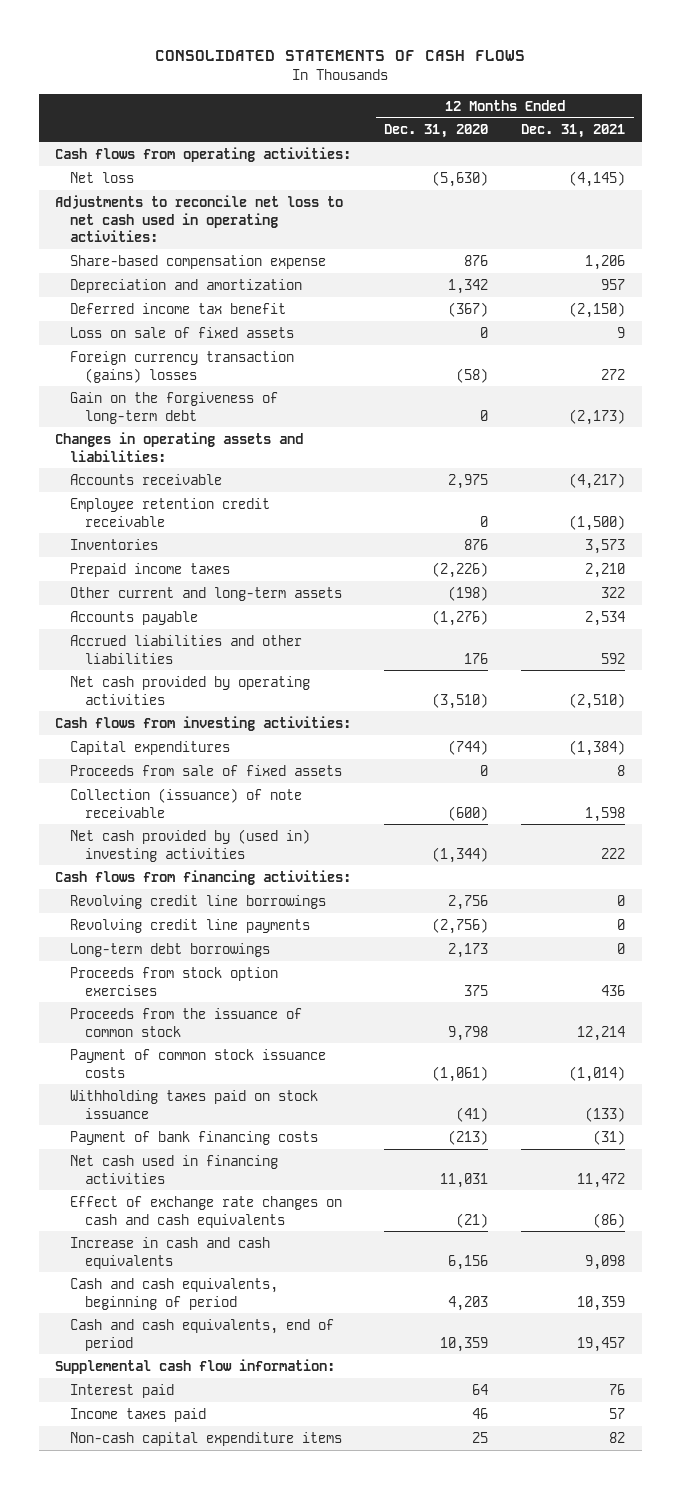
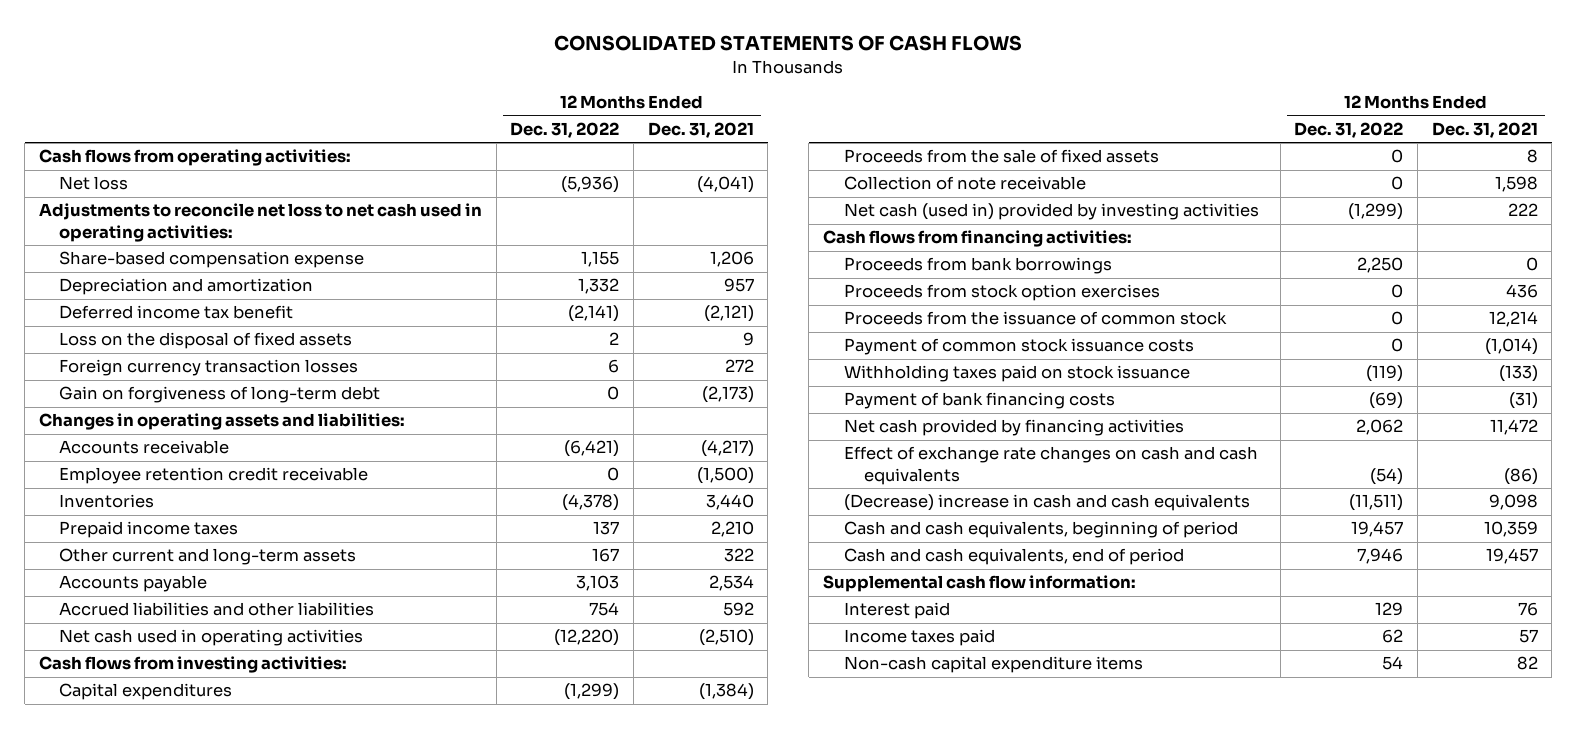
- | 12 Months Ended Dec. 31, 2020 | 12 Months Ended Dec. 31, 2021
+ | 12 Months Ended Dec. 31, 2022 | 12 Months Ended Dec. 31, 2021
- Net loss | (5,630) | (4,145)
+ Net loss | (5,936) | (4,041)
- Deferred income tax benefit | (367) | (2,150)
- Loss on sale of fixed assets | 0 | 9
- Foreign currency transaction (gains) losses | (58) | 272
- Gain on the forgiveness of long-term debt | 0 | (2,173)
+ Deferred income tax benefit | (2,141) | (2,121)
+ Loss on the disposal of fixed assets | 2 | 9
+ Foreign currency transaction losses | 6 | 272
+ Gain on forgiveness of long-term debt | 0 | (2,173)
- Inventories | 876 | 3,573
+ Inventories | (4,378) | 3,440
- Net cash provided by operating activities | (3,510) | (2,510)
+ Net cash used in operating activities | (12,220) | (2,510)
- Proceeds from sale of fixed assets | 0 | 8
- Collection (issuance) of note receivable | (600) | 1,598
- Net cash provided by (used in) investing activities | (1,344) | 222
+ Proceeds from the sale of fixed assets | 0 | 8
+ Collection of note receivable | 0 | 1,598
+ Net cash (used in) provided by investing activities | (1,299) | 222
- Revolving credit line borrowings | 2,756 | 0
- Revolving credit line payments | (2,756) | 0
- Long-term debt borrowings | 2,173 | 0
+ Proceeds from bank borrowings | 2,250 | 0
- Net cash used in financing activities | 11,031 | 11,472
+ Net cash provided by financing activities | 2,062 | 11,472
- Increase in cash and cash equivalents | 6,156 | 9,098
+ (Decrease) increase in cash and cash equivalents | (11,511) | 9,098

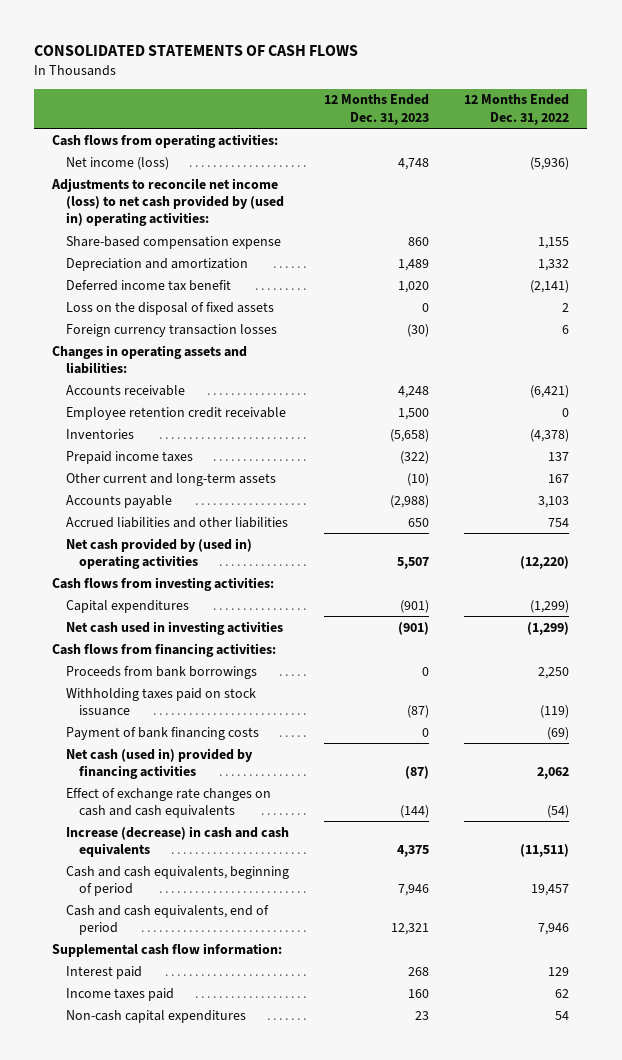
- | 12 Months Ended Dec. 31, 2022 | 12 Months Ended Dec. 31, 2021
+ | 12 Months Ended Dec. 31, 2023 | 12 Months Ended Dec. 31, 2022
- Net loss | (5,936) | (4,041)
- Adjustments to reconcile net loss to net cash used in operating activities:
+ Net income (loss) | 4,748 | (5,936)
+ Adjustments to reconcile net income (loss) to net cash provided by (used in) operating activities:
- Gain on forgiveness of long-term debt | 0 | (2,173)
- Net cash used in operating activities | (12,220) | (2,510)
+ Net cash provided by (used in) operating activities | 5,507 | (12,220)
- Proceeds from the sale of fixed assets | 0 | 8
- Collection of note receivable | 0 | 1,598
- Net cash (used in) provided by investing activities | (1,299) | 222
+ Net cash used in investing activities | (901) | (1,299)
- Proceeds from stock option exercises | 0 | 436
- Proceeds from the issuance of common stock | 0 | 12,214
- Payment of common stock issuance costs | 0 | (1,014)
- Net cash provided by financing activities | 2,062 | 11,472
+ Net cash (used in) provided by financing activities | (87) | 2,062
- (Decrease) increase in cash and cash equivalents | (11,511) | 9,098
+ Increase (decrease) in cash and cash equivalents | 4,375 | (11,511)
- Non-cash capital expenditure items | 54 | 82
+ Non-cash capital expenditures | 23 | 54

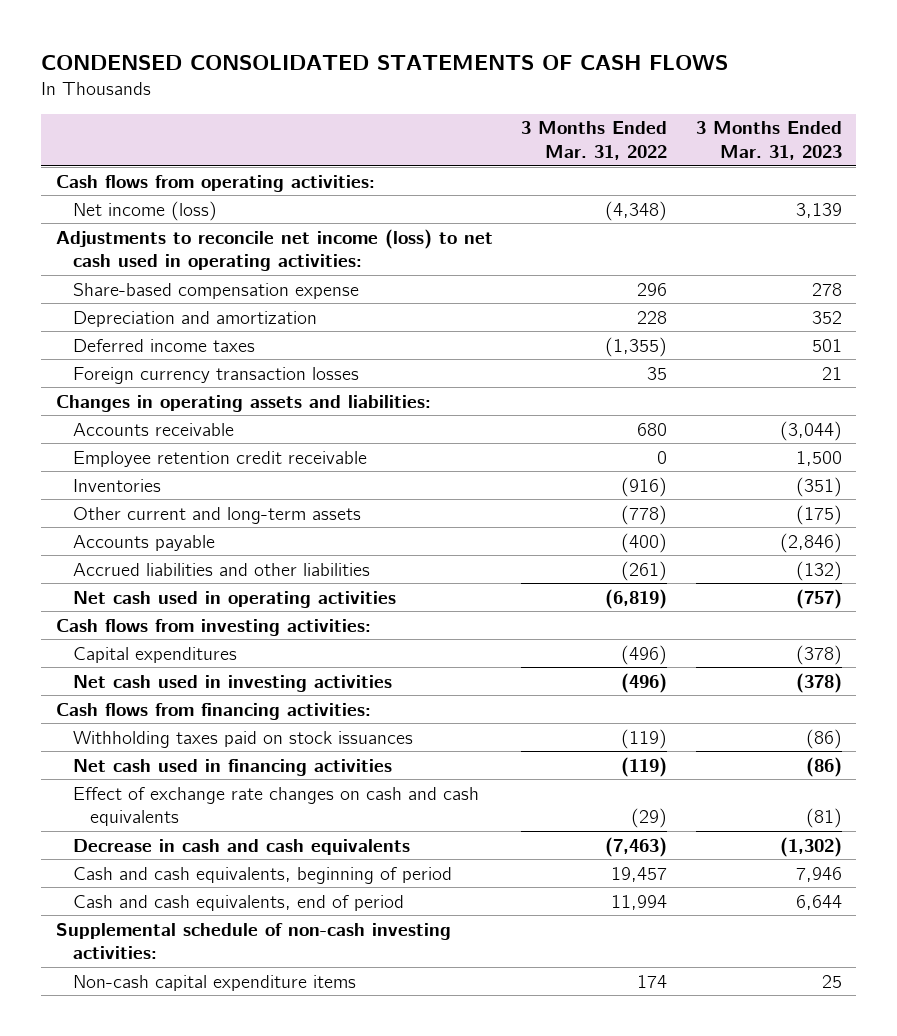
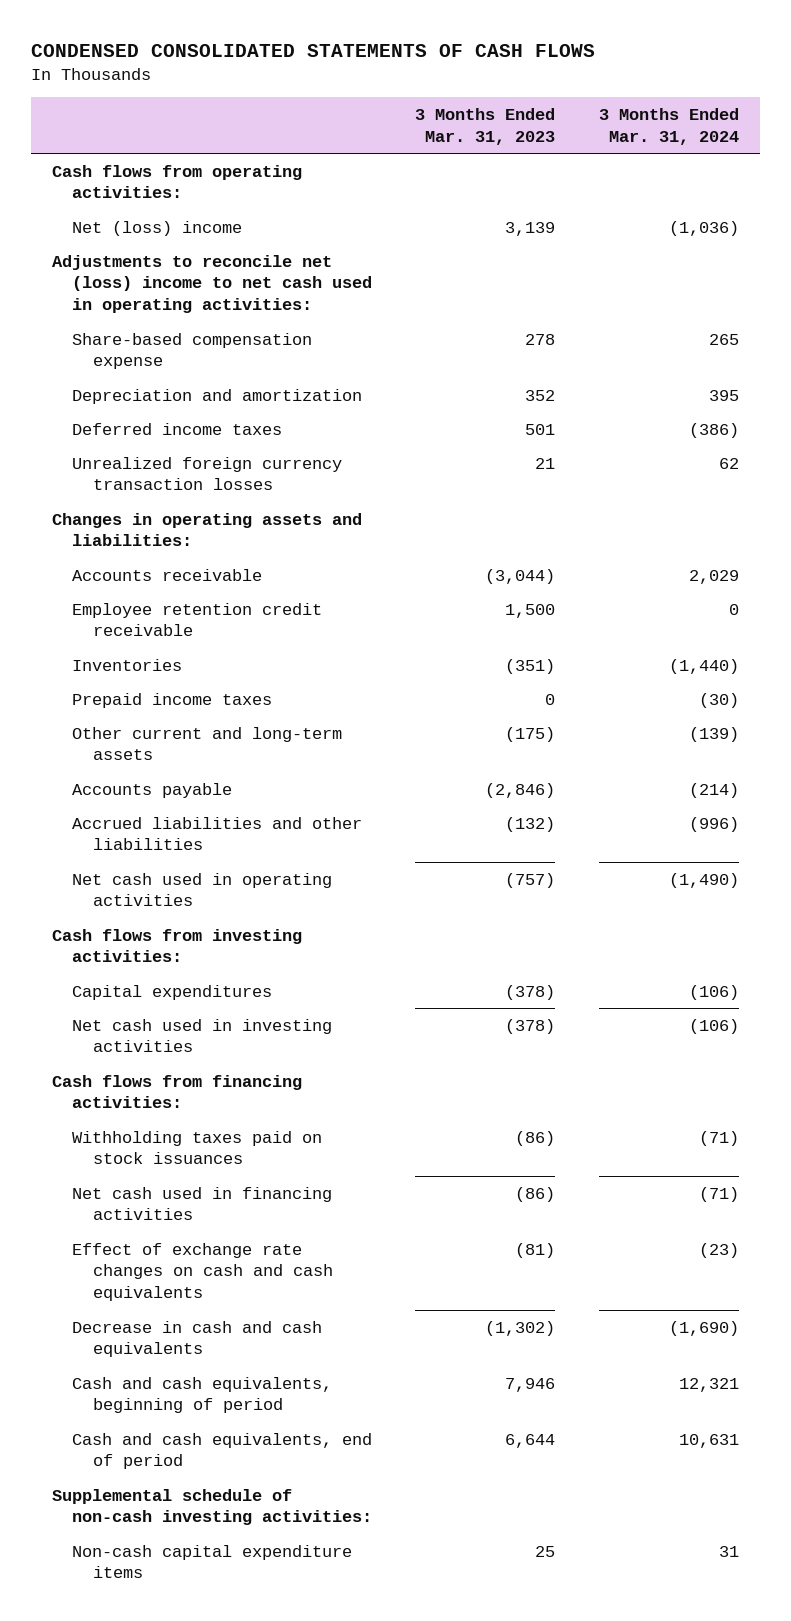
- | 3 Months Ended Mar. 31, 2022 | 3 Months Ended Mar. 31, 2023
+ | 3 Months Ended Mar. 31, 2023 | 3 Months Ended Mar. 31, 2024
- Net income (loss) | (4,348) | 3,139
- Adjustments to reconcile net income (loss) to net cash used in operating activities:
+ Net (loss) income | 3,139 | (1,036)
+ Adjustments to reconcile net (loss) income to net cash used in operating activities:
- Foreign currency transaction losses | 35 | 21
+ Unrealized foreign currency transaction losses | 21 | 62
+ Prepaid income taxes | 0 | (30)

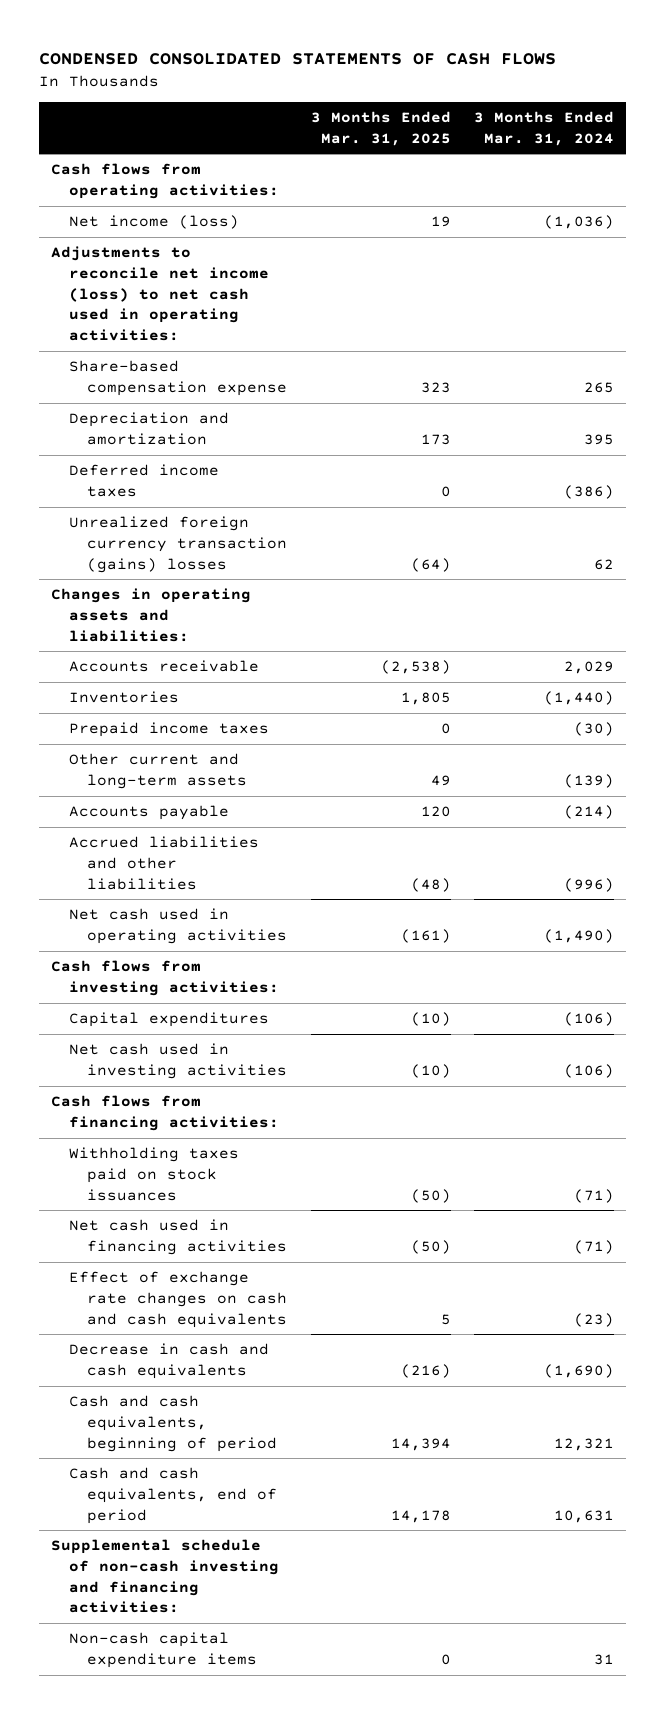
- | 3 Months Ended Mar. 31, 2023 | 3 Months Ended Mar. 31, 2024
+ | 3 Months Ended Mar. 31, 2025 | 3 Months Ended Mar. 31, 2024
- Net (loss) income | 3,139 | (1,036)
- Adjustments to reconcile net (loss) income to net cash used in operating activities:
+ Net income (loss) | 19 | (1,036)
+ Adjustments to reconcile net income (loss) to net cash used in operating activities:
- Unrealized foreign currency transaction losses | 21 | 62
+ Unrealized foreign currency transaction (gains) losses | (64) | 62
- Employee retention credit receivable | 1,500 | 0
- Supplemental schedule of non-cash investing activities:
+ Supplemental schedule of non-cash investing and financing activities:

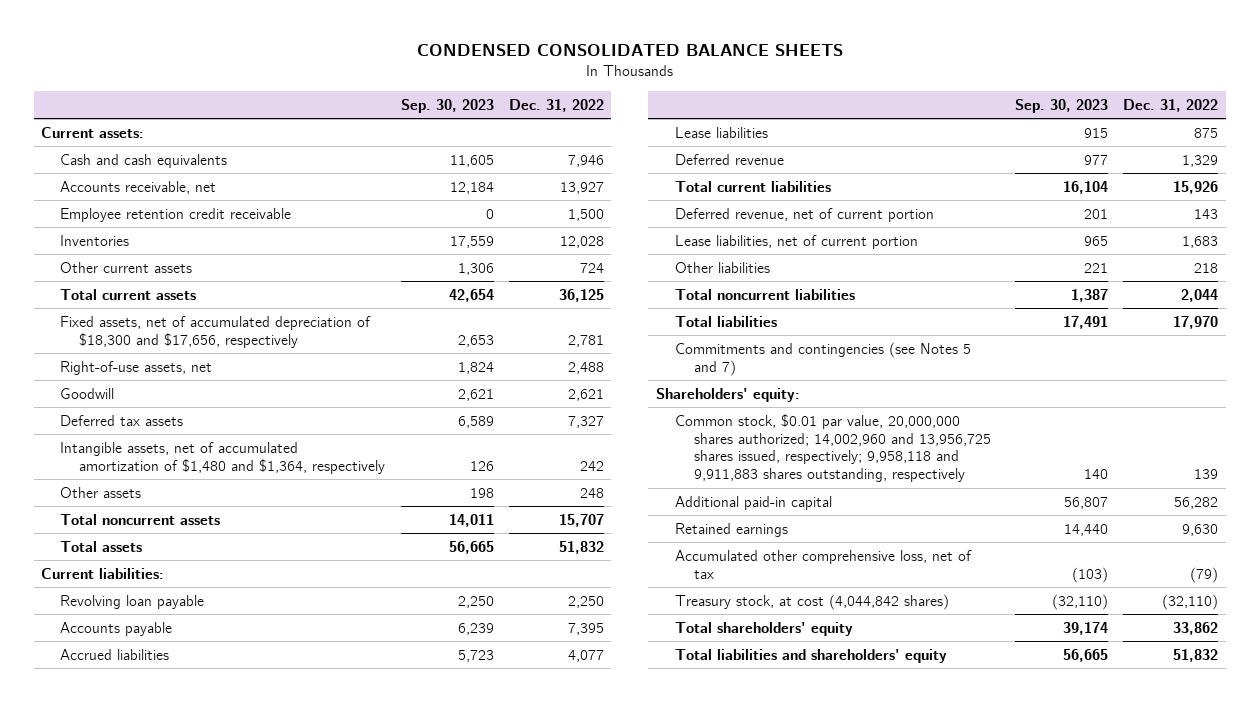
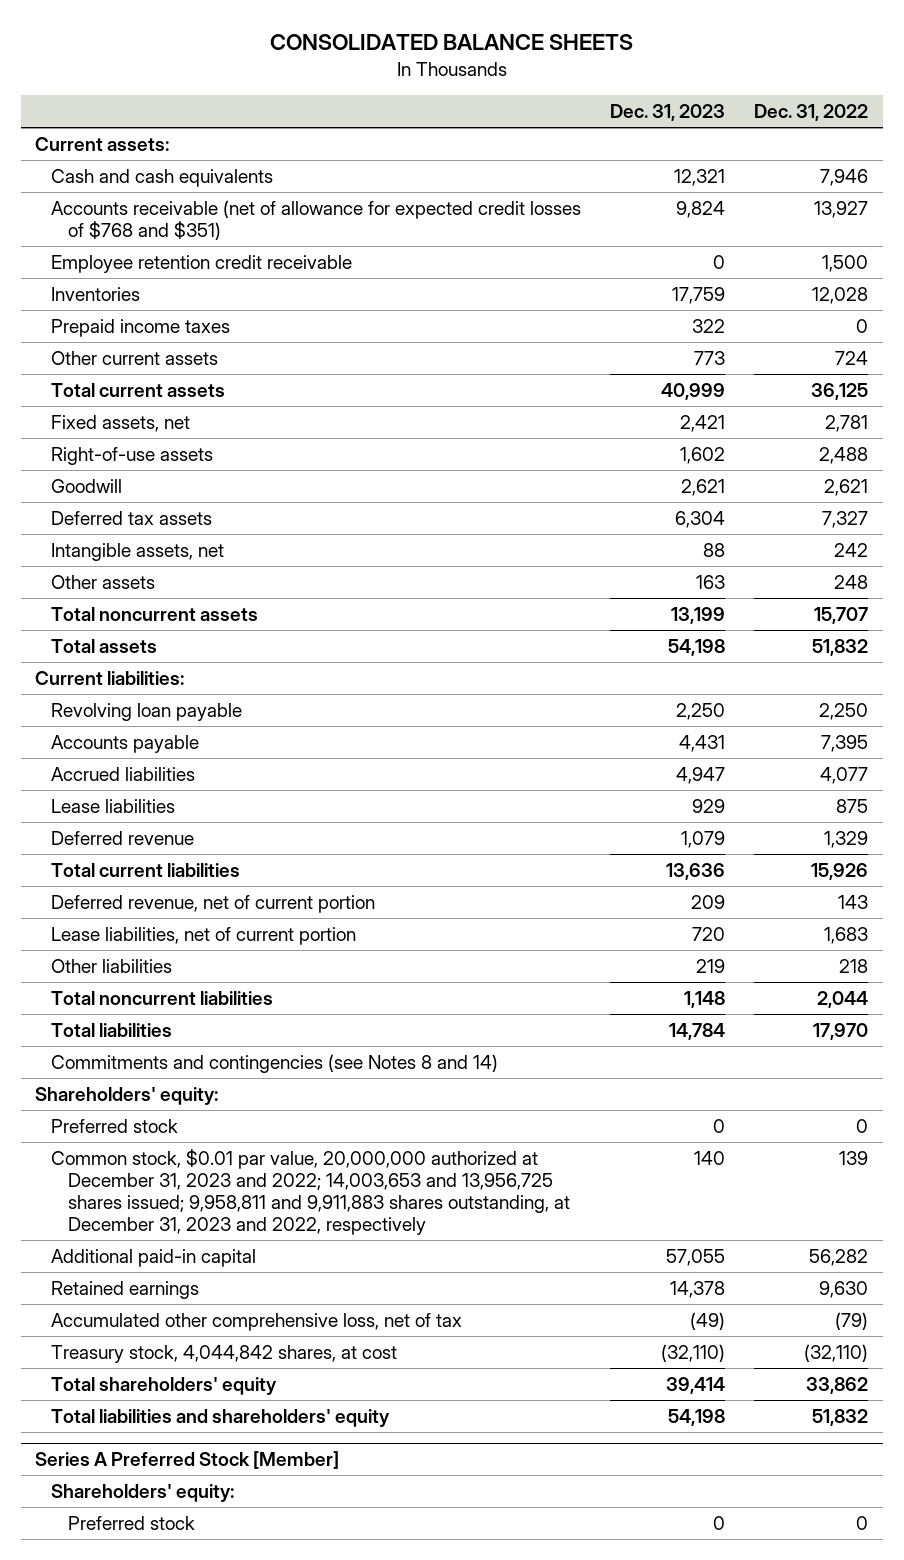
- CONDENSED CONSOLIDATED BALANCE SHEETS
+ CONSOLIDATED BALANCE SHEETS
- | Sep. 30, 2023 | Dec. 31, 2022
+ | Dec. 31, 2023 | Dec. 31, 2022
- Accounts receivable, net | 12,184 | 13,927
+ Accounts receivable (net of allowance for expected credit losses of $768 and $351) | 9,824 | 13,927
+ Prepaid income taxes | 322 | 0
- Fixed assets, net of accumulated depreciation of $18,300 and $17,656, respectively | 2,653 | 2,781
- Right-of-use assets, net | 1,824 | 2,488
+ Fixed assets, net | 2,421 | 2,781
+ Right-of-use assets | 1,602 | 2,488
- Intangible assets, net of accumulated amortization of $1,480 and $1,364, respectively | 126 | 242
+ Intangible assets, net | 88 | 242
- Commitments and contingencies (see Notes 5 and 7)
+ Commitments and contingencies (see Notes 8 and 14)
- Common stock, $0.01 par value, 20,000,000 shares authorized; 14,002,960 and 13,956,725 shares issued, respectively; 9,958,118 and 9,911,883 shares outstanding, respectively | 140 | 139
+ Preferred stock | 0 | 0
+ Common stock, $0.01 par value, 20,000,000 authorized at December 31, 2023 and 2022; 14,003,653 and 13,956,725 shares issued; 9,958,811 and 9,911,883 shares outstanding, at December 31, 2023 and 2022, respectively | 140 | 139
- Treasury stock, at cost (4,044,842 shares) | (32,110) | (32,110)
+ Treasury stock, 4,044,842 shares, at cost | (32,110) | (32,110)
+ Series A Preferred Stock [Member]
+ Shareholders' equity:
+ Preferred stock | 0 | 0

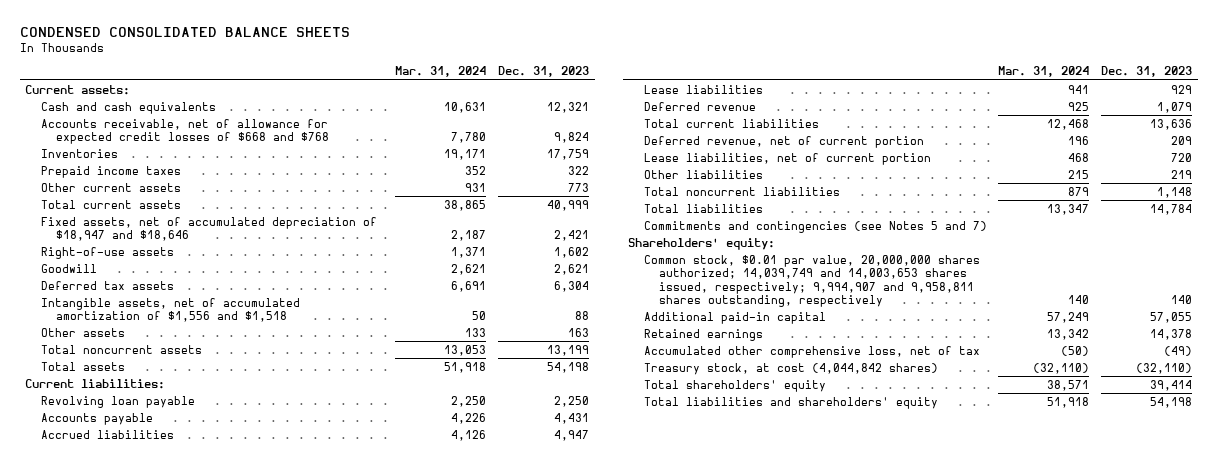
- CONSOLIDATED BALANCE SHEETS
+ CONDENSED CONSOLIDATED BALANCE SHEETS
- | Dec. 31, 2023 | Dec. 31, 2022
+ | Mar. 31, 2024 | Dec. 31, 2023
- Accounts receivable (net of allowance for expected credit losses of $768 and $351) | 9,824 | 13,927
- Employee retention credit receivable | 0 | 1,500
+ Accounts receivable, net of allowance for expected credit losses of $668 and $768 | 7,780 | 9,824
- Fixed assets, net | 2,421 | 2,781
+ Fixed assets, net of accumulated depreciation of $18,947 and $18,646 | 2,187 | 2,421
- Intangible assets, net | 88 | 242
+ Intangible assets, net of accumulated amortization of $1,556 and $1,518 | 50 | 88
- Commitments and contingencies (see Notes 8 and 14)
+ Commitments and contingencies (see Notes 5 and 7)
- Preferred stock | 0 | 0
- Common stock, $0.01 par value, 20,000,000 authorized at December 31, 2023 and 2022; 14,003,653 and 13,956,725 shares issued; 9,958,811 and 9,911,883 shares outstanding, at December 31, 2023 and 2022, respectively | 140 | 139
+ Common stock, $0.01 par value, 20,000,000 shares authorized; 14,039,749 and 14,003,653 shares issued, respectively; 9,994,907 and 9,958,811 shares outstanding, respectively | 140 | 140
- Treasury stock, 4,044,842 shares, at cost | (32,110) | (32,110)
+ Treasury stock, at cost (4,044,842 shares) | (32,110) | (32,110)
- Series A Preferred Stock [Member]
- Shareholders' equity:
- Preferred stock | 0 | 0

